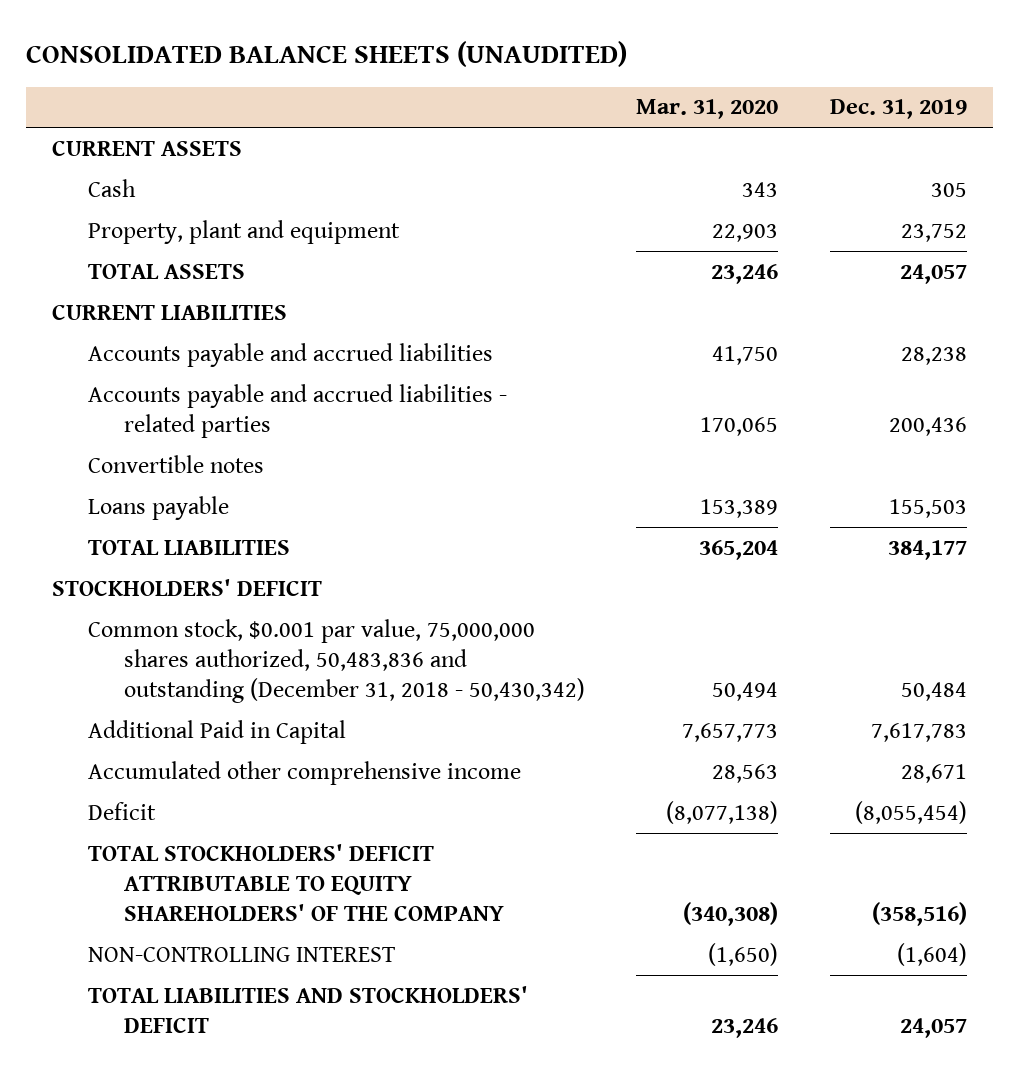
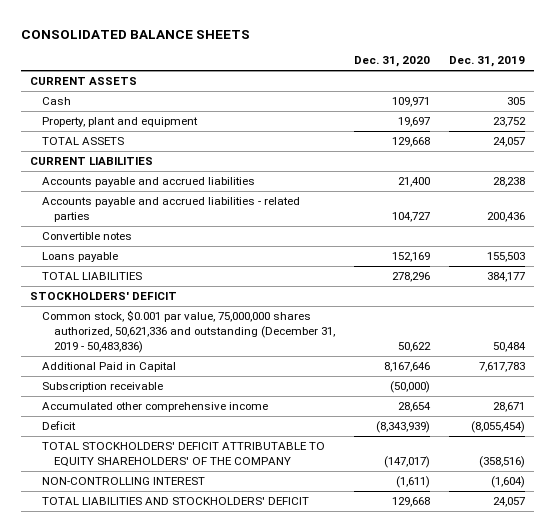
- CONSOLIDATED BALANCE SHEETS (UNAUDITED)
+ CONSOLIDATED BALANCE SHEETS
- | Mar. 31, 2020 | Dec. 31, 2019
+ | Dec. 31, 2020 | Dec. 31, 2019
- Common stock, $0.001 par value, 75,000,000 shares authorized, 50,483,836 and outstanding (December 31, 2018 - 50,430,342) | 50,494 | 50,484
+ Common stock, $0.001 par value, 75,000,000 shares authorized, 50,621,336 and outstanding (December 31, 2019 - 50,483,836) | 50,622 | 50,484
+ Subscription receivable | (50,000) |

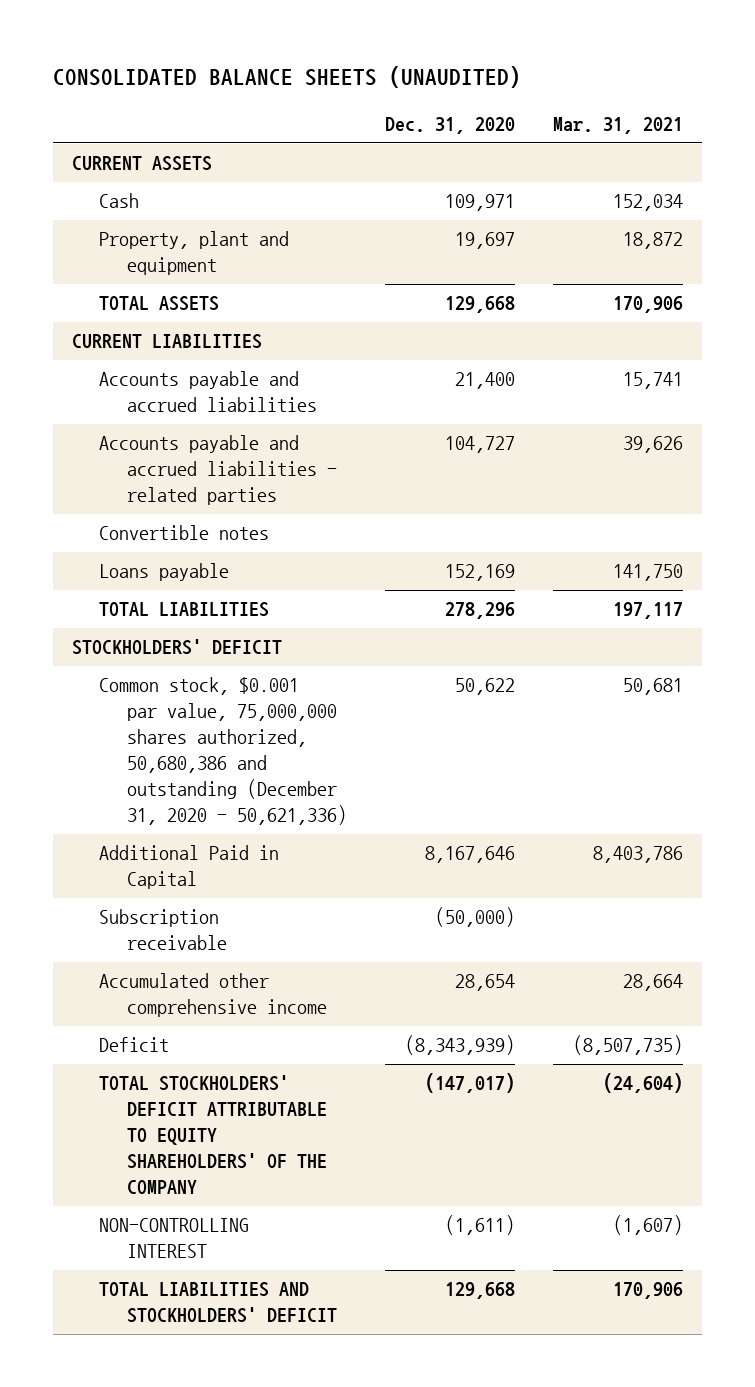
- CONSOLIDATED BALANCE SHEETS
+ CONSOLIDATED BALANCE SHEETS (UNAUDITED)
- | Dec. 31, 2020 | Dec. 31, 2019
+ | Dec. 31, 2020 | Mar. 31, 2021
- Common stock, $0.001 par value, 75,000,000 shares authorized, 50,621,336 and outstanding (December 31, 2019 - 50,483,836) | 50,622 | 50,484
+ Common stock, $0.001 par value, 75,000,000 shares authorized, 50,680,386 and outstanding (December 31, 2020 - 50,621,336) | 50,622 | 50,681

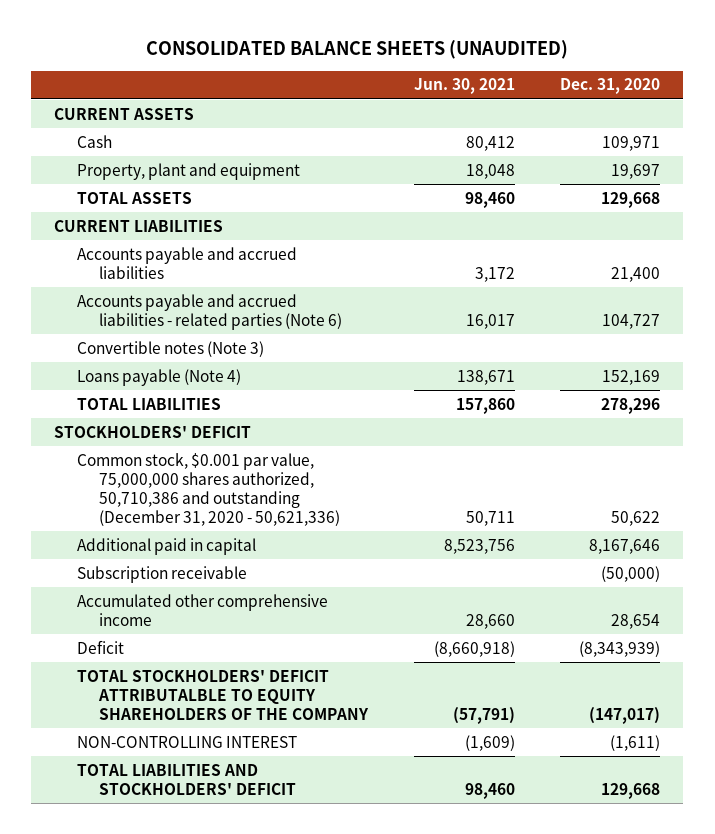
- | Dec. 31, 2020 | Mar. 31, 2021
+ | Jun. 30, 2021 | Dec. 31, 2020
- Accounts payable and accrued liabilities - related parties | 104,727 | 39,626
- Convertible notes
- Loans payable | 152,169 | 141,750
+ Accounts payable and accrued liabilities - related parties (Note 6) | 16,017 | 104,727
+ Convertible notes (Note 3)
+ Loans payable (Note 4) | 138,671 | 152,169
- Common stock, $0.001 par value, 75,000,000 shares authorized, 50,680,386 and outstanding (December 31, 2020 - 50,621,336) | 50,622 | 50,681
- Additional Paid in Capital | 8,167,646 | 8,403,786
+ Common stock, $0.001 par value, 75,000,000 shares authorized, 50,710,386 and outstanding (December 31, 2020 - 50,621,336) | 50,711 | 50,622
+ Additional paid in capital | 8,523,756 | 8,167,646
- TOTAL STOCKHOLDERS' DEFICIT ATTRIBUTABLE TO EQUITY SHAREHOLDERS' OF THE COMPANY | (147,017) | (24,604)
+ TOTAL STOCKHOLDERS' DEFICIT ATTRIBUTALBLE TO EQUITY SHAREHOLDERS OF THE COMPANY | (57,791) | (147,017)

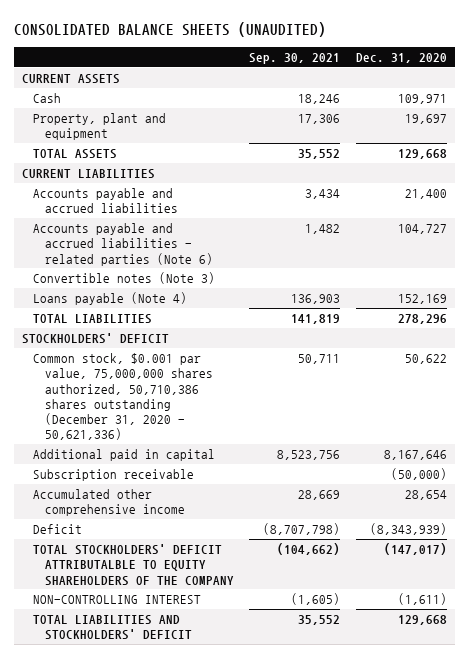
- | Jun. 30, 2021 | Dec. 31, 2020
+ | Sep. 30, 2021 | Dec. 31, 2020
- Common stock, $0.001 par value, 75,000,000 shares authorized, 50,710,386 and outstanding (December 31, 2020 - 50,621,336) | 50,711 | 50,622
+ Common stock, $0.001 par value, 75,000,000 shares authorized, 50,710,386 shares outstanding (December 31, 2020 - 50,621,336) | 50,711 | 50,622

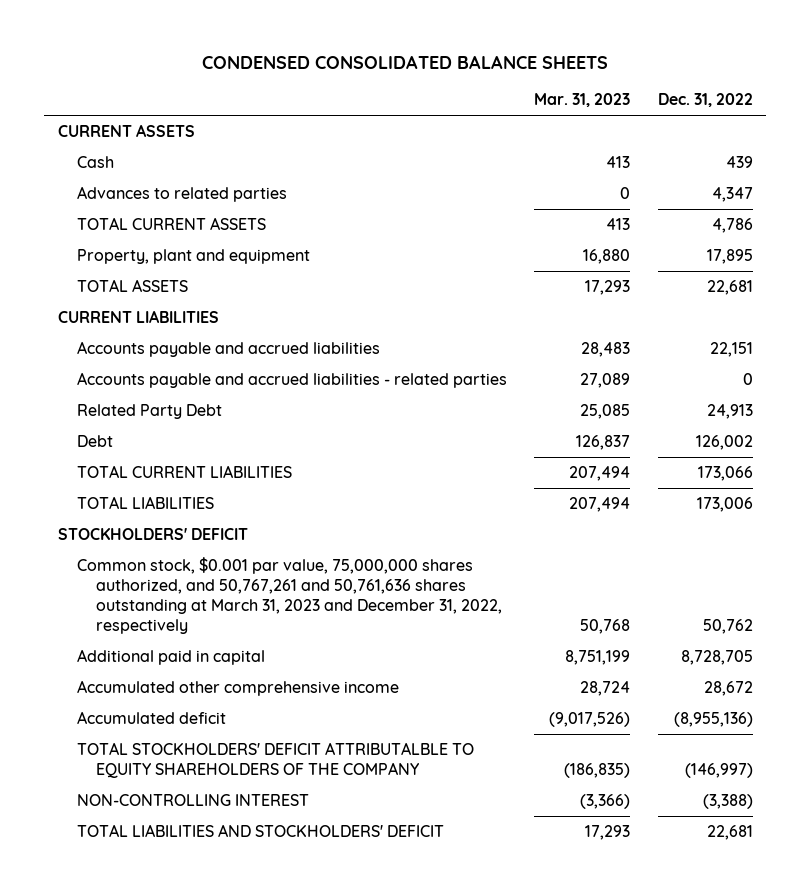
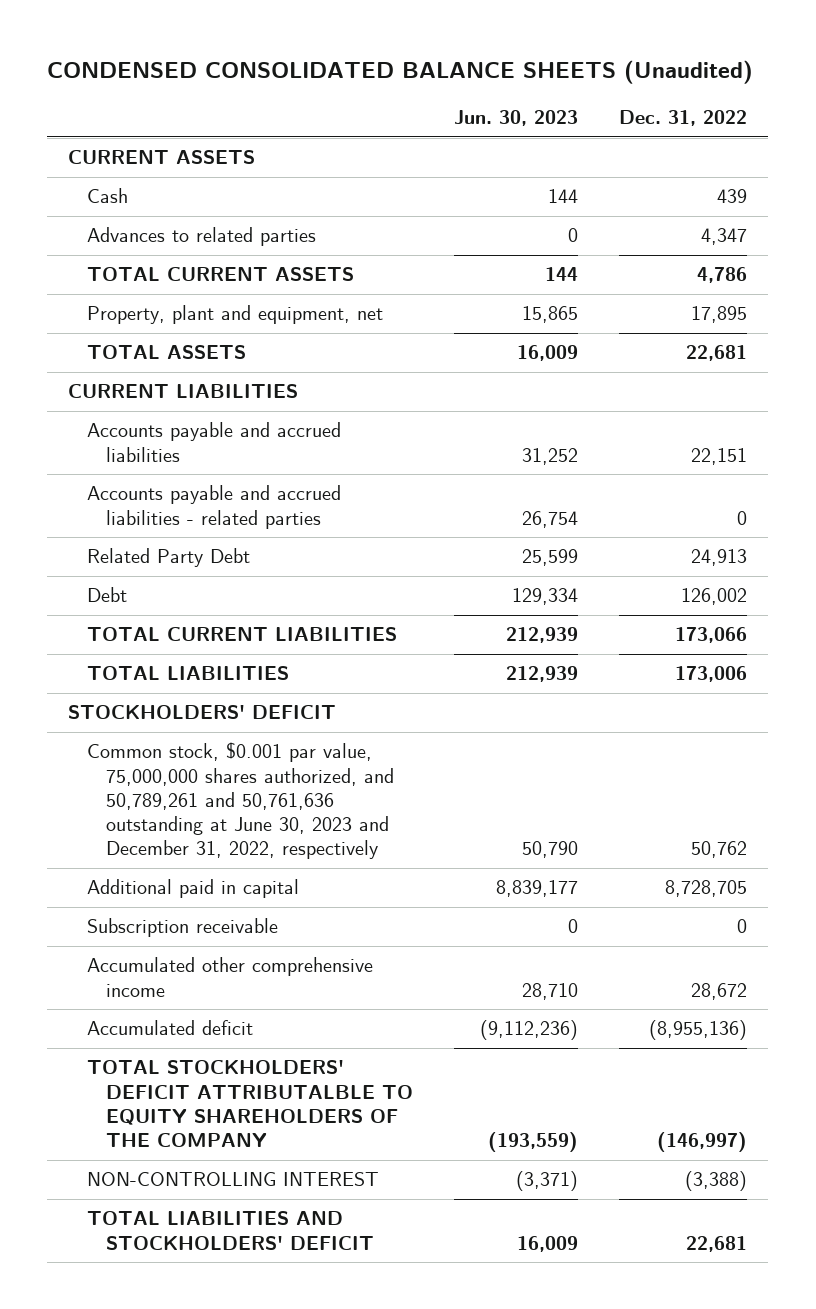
- CONDENSED CONSOLIDATED BALANCE SHEETS
+ CONDENSED CONSOLIDATED BALANCE SHEETS (Unaudited)
- | Mar. 31, 2023 | Dec. 31, 2022
+ | Jun. 30, 2023 | Dec. 31, 2022
- Property, plant and equipment | 16,880 | 17,895
+ Property, plant and equipment, net | 15,865 | 17,895
- Common stock, $0.001 par value, 75,000,000 shares authorized, and 50,767,261 and 50,761,636 shares outstanding at March 31, 2023 and December 31, 2022, respectively | 50,768 | 50,762
+ Common stock, $0.001 par value, 75,000,000 shares authorized, and 50,789,261 and 50,761,636 outstanding at June 30, 2023 and December 31, 2022, respectively | 50,790 | 50,762
+ Subscription receivable | 0 | 0

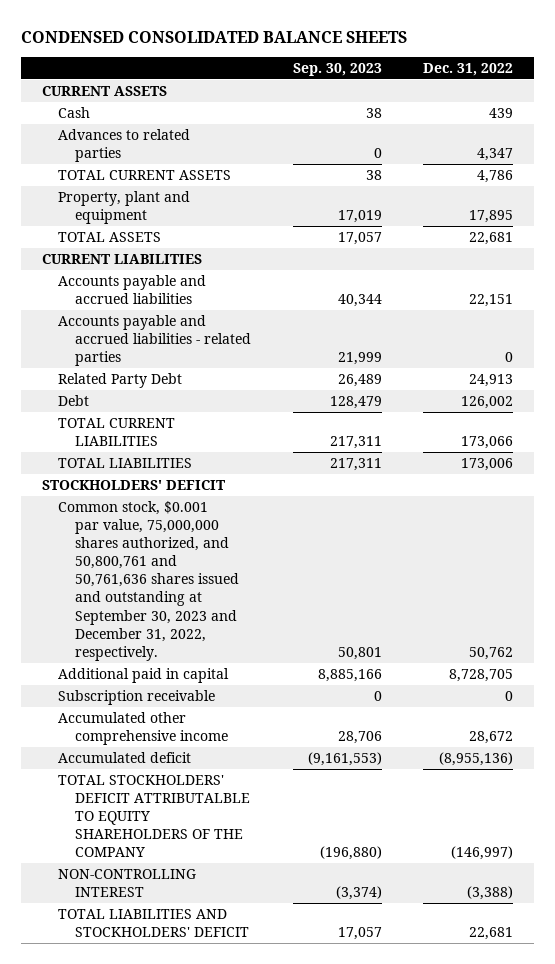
- CONDENSED CONSOLIDATED BALANCE SHEETS (Unaudited)
+ CONDENSED CONSOLIDATED BALANCE SHEETS
- | Jun. 30, 2023 | Dec. 31, 2022
+ | Sep. 30, 2023 | Dec. 31, 2022
- Property, plant and equipment, net | 15,865 | 17,895
+ Property, plant and equipment | 17,019 | 17,895
- Common stock, $0.001 par value, 75,000,000 shares authorized, and 50,789,261 and 50,761,636 outstanding at June 30, 2023 and December 31, 2022, respectively | 50,790 | 50,762
+ Common stock, $0.001 par value, 75,000,000 shares authorized, and 50,800,761 and 50,761,636 shares issued and outstanding at September 30, 2023 and December 31, 2022, respectively. | 50,801 | 50,762

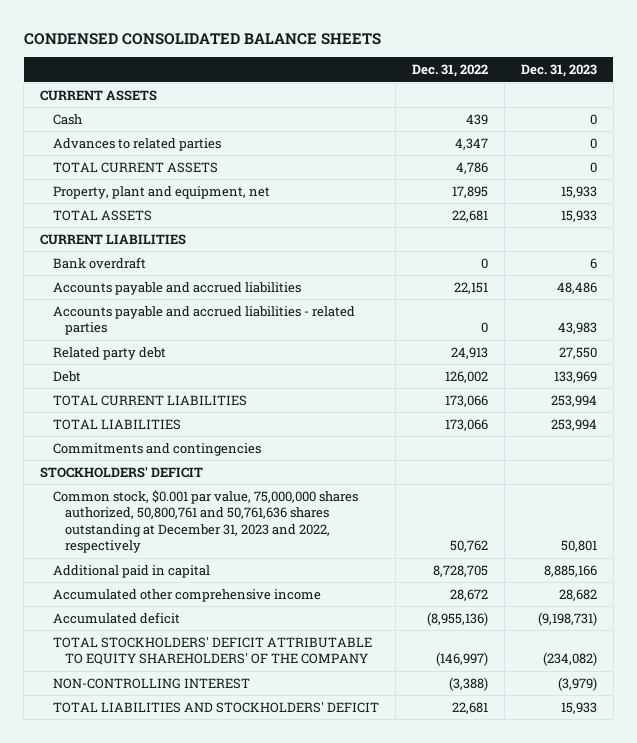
- | Sep. 30, 2023 | Dec. 31, 2022
+ | Dec. 31, 2022 | Dec. 31, 2023
- Property, plant and equipment | 17,019 | 17,895
+ Property, plant and equipment, net | 17,895 | 15,933
+ Bank overdraft | 0 | 6
- Related Party Debt | 26,489 | 24,913
+ Related party debt | 24,913 | 27,550
- TOTAL LIABILITIES | 217,311 | 173,006
+ TOTAL LIABILITIES | 173,066 | 253,994
+ Commitments and contingencies
- Common stock, $0.001 par value, 75,000,000 shares authorized, and 50,800,761 and 50,761,636 shares issued and outstanding at September 30, 2023 and December 31, 2022, respectively. | 50,801 | 50,762
+ Common stock, $0.001 par value, 75,000,000 shares authorized, 50,800,761 and 50,761,636 shares outstanding at December 31, 2023 and 2022, respectively | 50,762 | 50,801
- Subscription receivable | 0 | 0
- TOTAL STOCKHOLDERS' DEFICIT ATTRIBUTALBLE TO EQUITY SHAREHOLDERS OF THE COMPANY | (196,880) | (146,997)
+ TOTAL STOCKHOLDERS' DEFICIT ATTRIBUTABLE TO EQUITY SHAREHOLDERS' OF THE COMPANY | (146,997) | (234,082)

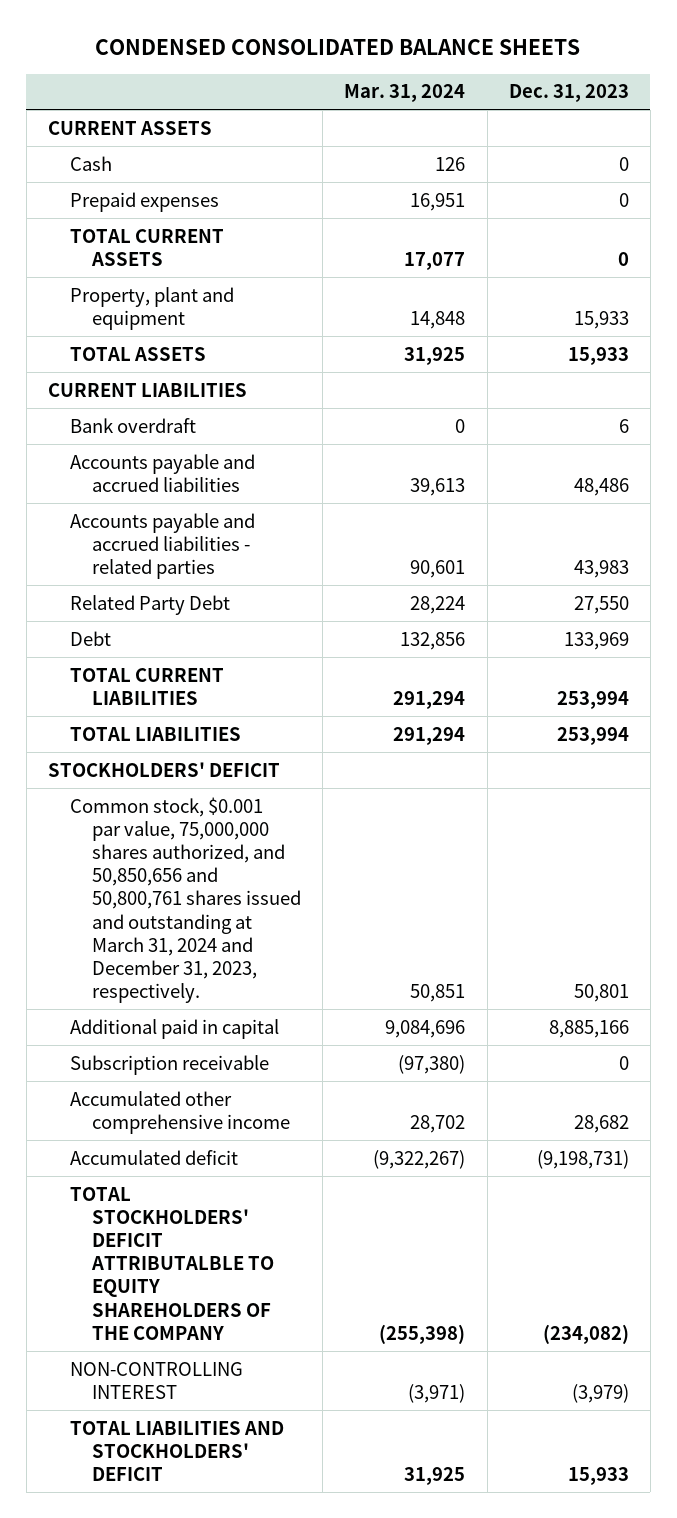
- | Dec. 31, 2022 | Dec. 31, 2023
+ | Mar. 31, 2024 | Dec. 31, 2023
- Advances to related parties | 4,347 | 0
+ Prepaid expenses | 16,951 | 0
- Property, plant and equipment, net | 17,895 | 15,933
+ Property, plant and equipment | 14,848 | 15,933
- Related party debt | 24,913 | 27,550
+ Related Party Debt | 28,224 | 27,550
- Commitments and contingencies
- Common stock, $0.001 par value, 75,000,000 shares authorized, 50,800,761 and 50,761,636 shares outstanding at December 31, 2023 and 2022, respectively | 50,762 | 50,801
+ Common stock, $0.001 par value, 75,000,000 shares authorized, and 50,850,656 and 50,800,761 shares issued and outstanding at March 31, 2024 and December 31, 2023, respectively. | 50,851 | 50,801
+ Subscription receivable | (97,380) | 0
- TOTAL STOCKHOLDERS' DEFICIT ATTRIBUTABLE TO EQUITY SHAREHOLDERS' OF THE COMPANY | (146,997) | (234,082)
+ TOTAL STOCKHOLDERS' DEFICIT ATTRIBUTALBLE TO EQUITY SHAREHOLDERS OF THE COMPANY | (255,398) | (234,082)

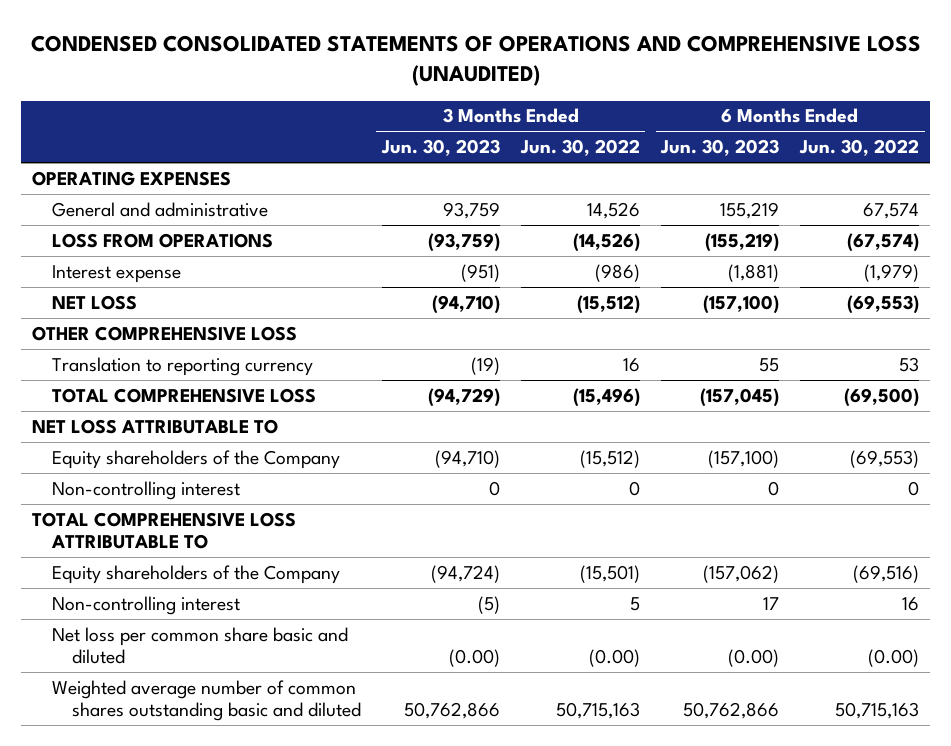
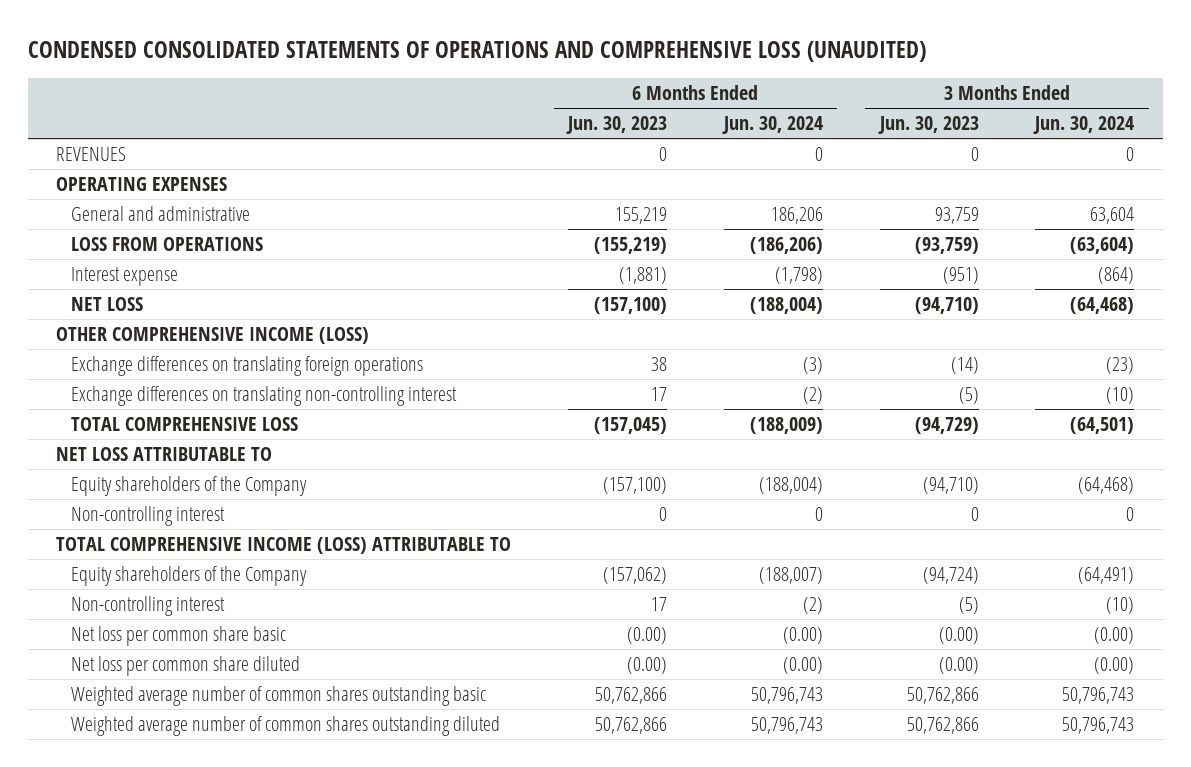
- | 3 Months Ended Jun. 30, 2023 | 3 Months Ended Jun. 30, 2022 | 6 Months Ended Jun. 30, 2023 | 6 Months Ended Jun. 30, 2022
+ | 6 Months Ended Jun. 30, 2023 | 6 Months Ended Jun. 30, 2024 | 3 Months Ended Jun. 30, 2023 | 3 Months Ended Jun. 30, 2024
+ REVENUES | 0 | 0 | 0 | 0
- OTHER COMPREHENSIVE LOSS
- Translation to reporting currency | (19) | 16 | 55 | 53
+ OTHER COMPREHENSIVE INCOME (LOSS)
+ Exchange differences on translating foreign operations | 38 | (3) | (14) | (23)
+ Exchange differences on translating non-controlling interest | 17 | (2) | (5) | (10)
- TOTAL COMPREHENSIVE LOSS ATTRIBUTABLE TO
+ TOTAL COMPREHENSIVE INCOME (LOSS) ATTRIBUTABLE TO
- Net loss per common share basic and diluted | (0.00) | (0.00) | (0.00) | (0.00)
- Weighted average number of common shares outstanding basic and diluted | 50,762,866 | 50,715,163 | 50,762,866 | 50,715,163
+ Net loss per common share basic | (0.00) | (0.00) | (0.00) | (0.00)
+ Net loss per common share diluted | (0.00) | (0.00) | (0.00) | (0.00)
+ Weighted average number of common shares outstanding basic | 50,762,866 | 50,796,743 | 50,762,866 | 50,796,743
+ Weighted average number of common shares outstanding diluted | 50,762,866 | 50,796,743 | 50,762,866 | 50,796,743

